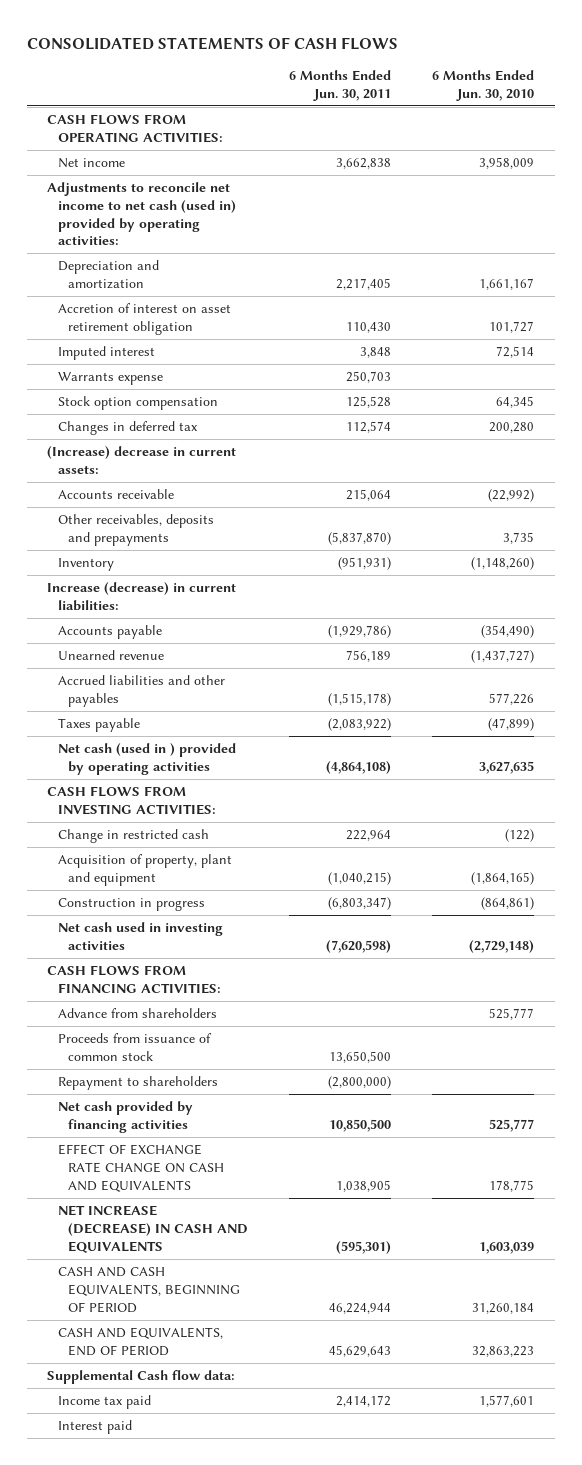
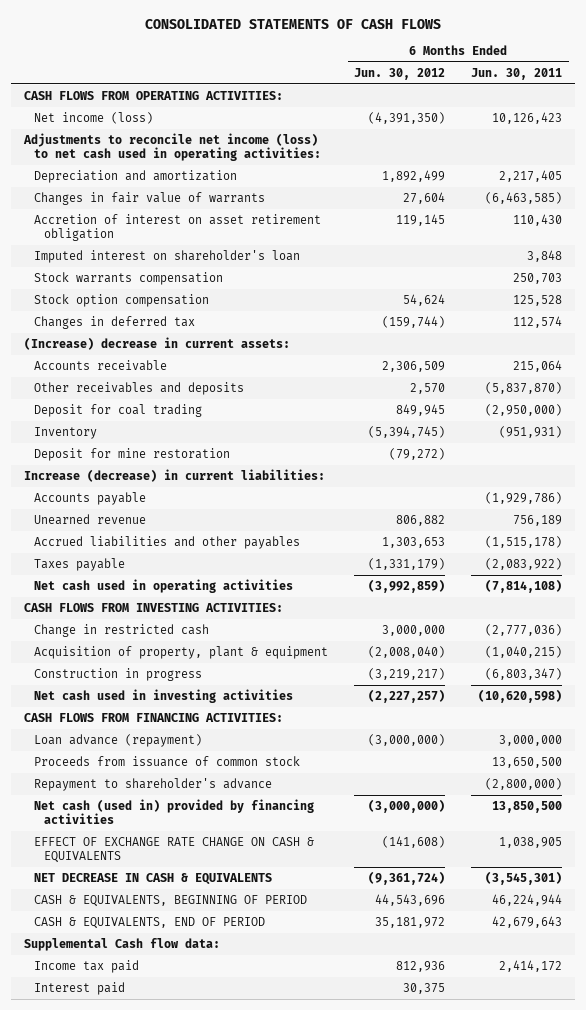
- | 6 Months Ended Jun. 30, 2011 | 6 Months Ended Jun. 30, 2010
+ | 6 Months Ended Jun. 30, 2012 | 6 Months Ended Jun. 30, 2011
- Net income | 3,662,838 | 3,958,009
- Adjustments to reconcile net income to net cash (used in) provided by operating activities:
+ Net income (loss) | (4,391,350) | 10,126,423
+ Adjustments to reconcile net income (loss) to net cash used in operating activities:
+ Changes in fair value of warrants | 27,604 | (6,463,585)
- Imputed interest | 3,848 | 72,514
- Warrants expense | 250,703 |
+ Imputed interest on shareholder's loan | | 3,848
+ Stock warrants compensation | | 250,703
- Other receivables, deposits and prepayments | (5,837,870) | 3,735
+ Other receivables and deposits | 2,570 | (5,837,870)
+ Deposit for coal trading | 849,945 | (2,950,000)
+ Deposit for mine restoration | (79,272) |
- Net cash (used in ) provided by operating activities | (4,864,108) | 3,627,635
+ Net cash used in operating activities | (3,992,859) | (7,814,108)
- Change in restricted cash | 222,964 | (122)
- Acquisition of property, plant and equipment | (1,040,215) | (1,864,165)
+ Change in restricted cash | 3,000,000 | (2,777,036)
+ Acquisition of property, plant & equipment | (2,008,040) | (1,040,215)
- Net cash used in investing activities | (7,620,598) | (2,729,148)
+ Net cash used in investing activities | (2,227,257) | (10,620,598)
- Advance from shareholders | | 525,777
+ Loan advance (repayment) | (3,000,000) | 3,000,000
- Repayment to shareholders | (2,800,000) |
- Net cash provided by financing activities | 10,850,500 | 525,777
- EFFECT OF EXCHANGE RATE CHANGE ON CASH AND EQUIVALENTS | 1,038,905 | 178,775
- NET INCREASE (DECREASE) IN CASH AND EQUIVALENTS | (595,301) | 1,603,039
- CASH AND CASH EQUIVALENTS, BEGINNING OF PERIOD | 46,224,944 | 31,260,184
- CASH AND EQUIVALENTS, END OF PERIOD | 45,629,643 | 32,863,223
+ Repayment to shareholder's advance | | (2,800,000)
+ Net cash (used in) provided by financing activities | (3,000,000) | 13,850,500
+ EFFECT OF EXCHANGE RATE CHANGE ON CASH & EQUIVALENTS | (141,608) | 1,038,905
+ NET DECREASE IN CASH & EQUIVALENTS | (9,361,724) | (3,545,301)
+ CASH & EQUIVALENTS, BEGINNING OF PERIOD | 44,543,696 | 46,224,944
+ CASH & EQUIVALENTS, END OF PERIOD | 35,181,972 | 42,679,643

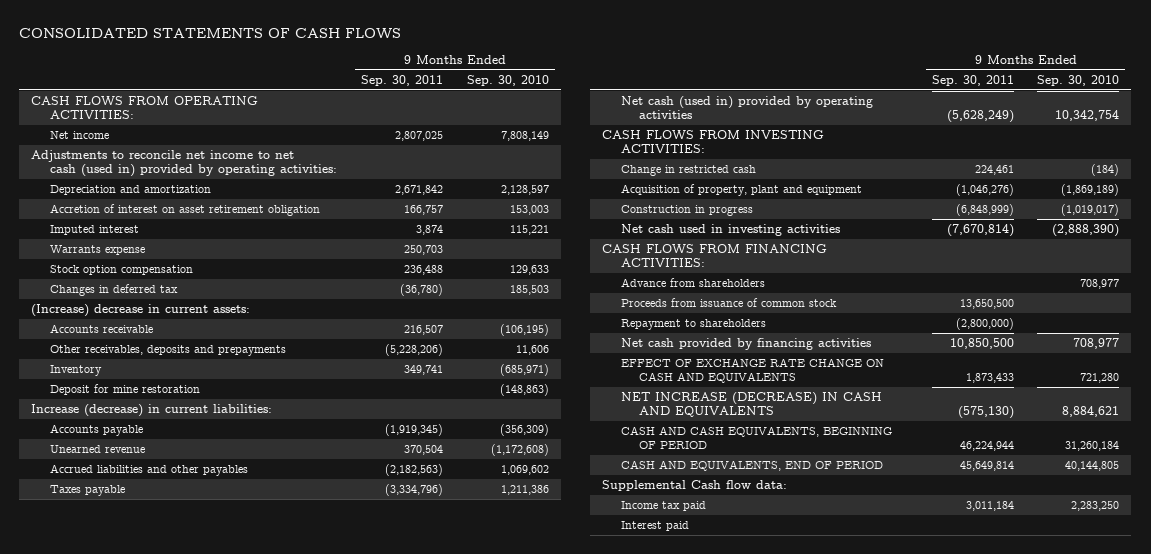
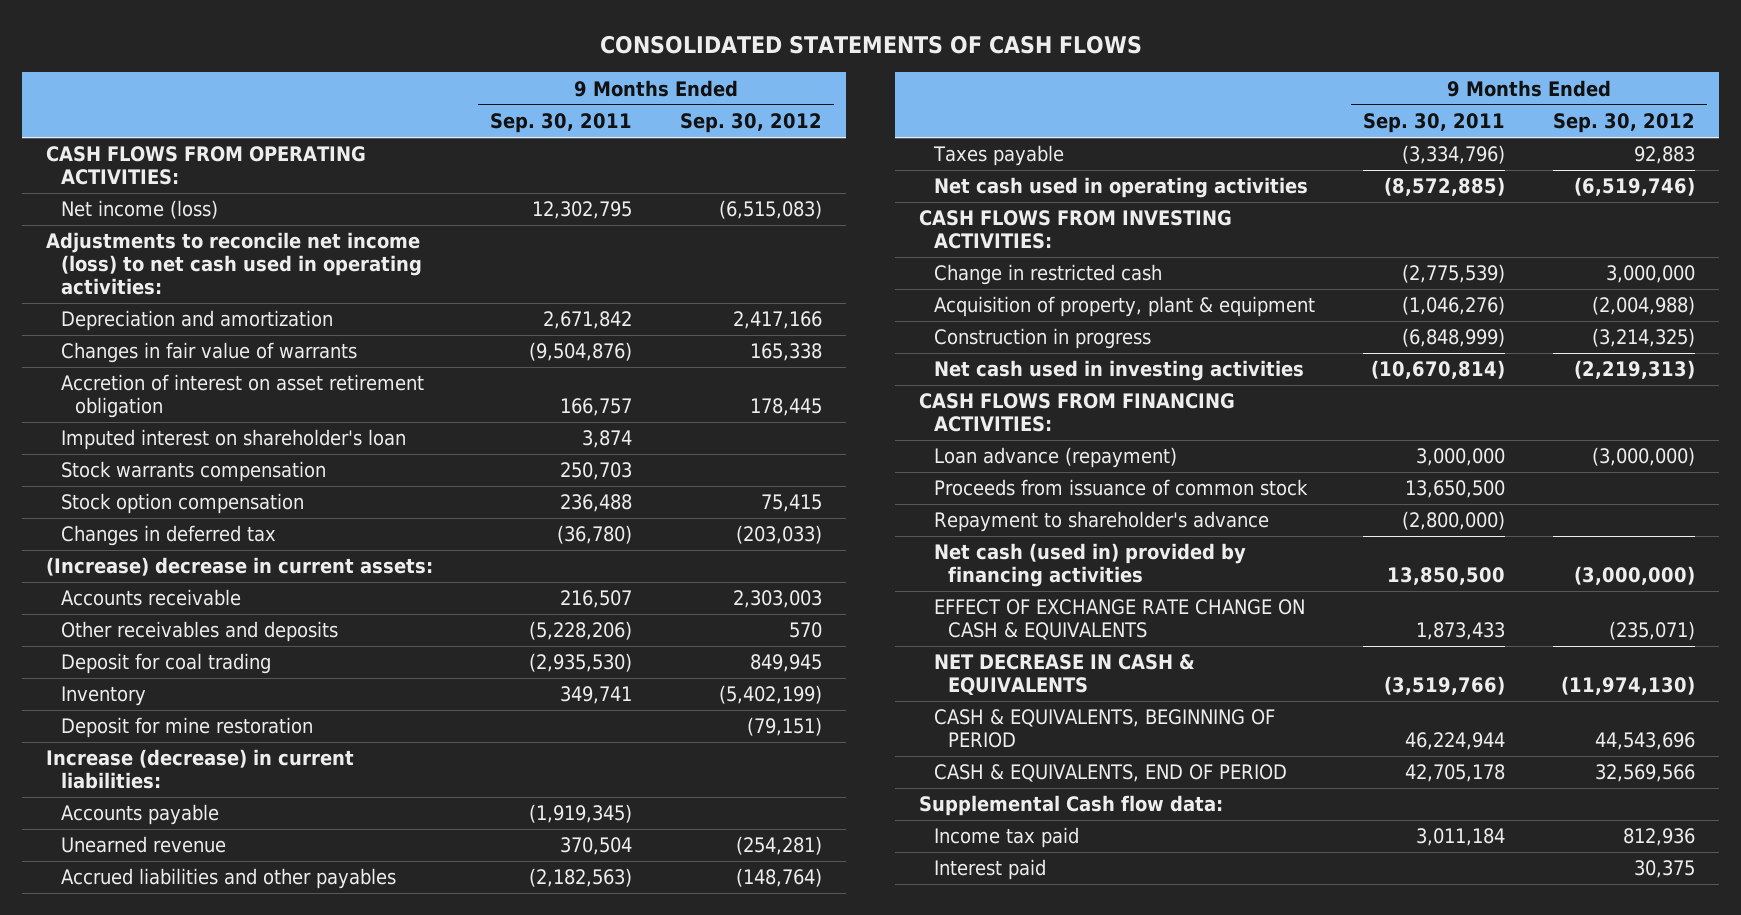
- | 9 Months Ended Sep. 30, 2011 | 9 Months Ended Sep. 30, 2010
+ | 9 Months Ended Sep. 30, 2011 | 9 Months Ended Sep. 30, 2012
- Net income | 2,807,025 | 7,808,149
- Adjustments to reconcile net income to net cash (used in) provided by operating activities:
+ Net income (loss) | 12,302,795 | (6,515,083)
+ Adjustments to reconcile net income (loss) to net cash used in operating activities:
+ Changes in fair value of warrants | (9,504,876) | 165,338
- Imputed interest | 3,874 | 115,221
- Warrants expense | 250,703 |
+ Imputed interest on shareholder's loan | 3,874 |
+ Stock warrants compensation | 250,703 |
- Other receivables, deposits and prepayments | (5,228,206) | 11,606
+ Other receivables and deposits | (5,228,206) | 570
+ Deposit for coal trading | (2,935,530) | 849,945
- Net cash (used in) provided by operating activities | (5,628,249) | 10,342,754
+ Net cash used in operating activities | (8,572,885) | (6,519,746)
- Change in restricted cash | 224,461 | (184)
- Acquisition of property, plant and equipment | (1,046,276) | (1,869,189)
+ Change in restricted cash | (2,775,539) | 3,000,000
+ Acquisition of property, plant & equipment | (1,046,276) | (2,004,988)
- Net cash used in investing activities | (7,670,814) | (2,888,390)
+ Net cash used in investing activities | (10,670,814) | (2,219,313)
- Advance from shareholders | | 708,977
+ Loan advance (repayment) | 3,000,000 | (3,000,000)
- Repayment to shareholders | (2,800,000) |
- Net cash provided by financing activities | 10,850,500 | 708,977
- EFFECT OF EXCHANGE RATE CHANGE ON CASH AND EQUIVALENTS | 1,873,433 | 721,280
- NET INCREASE (DECREASE) IN CASH AND EQUIVALENTS | (575,130) | 8,884,621
- CASH AND CASH EQUIVALENTS, BEGINNING OF PERIOD | 46,224,944 | 31,260,184
- CASH AND EQUIVALENTS, END OF PERIOD | 45,649,814 | 40,144,805
+ Repayment to shareholder's advance | (2,800,000) |
+ Net cash (used in) provided by financing activities | 13,850,500 | (3,000,000)
+ EFFECT OF EXCHANGE RATE CHANGE ON CASH & EQUIVALENTS | 1,873,433 | (235,071)
+ NET DECREASE IN CASH & EQUIVALENTS | (3,519,766) | (11,974,130)
+ CASH & EQUIVALENTS, BEGINNING OF PERIOD | 46,224,944 | 44,543,696
+ CASH & EQUIVALENTS, END OF PERIOD | 42,705,178 | 32,569,566

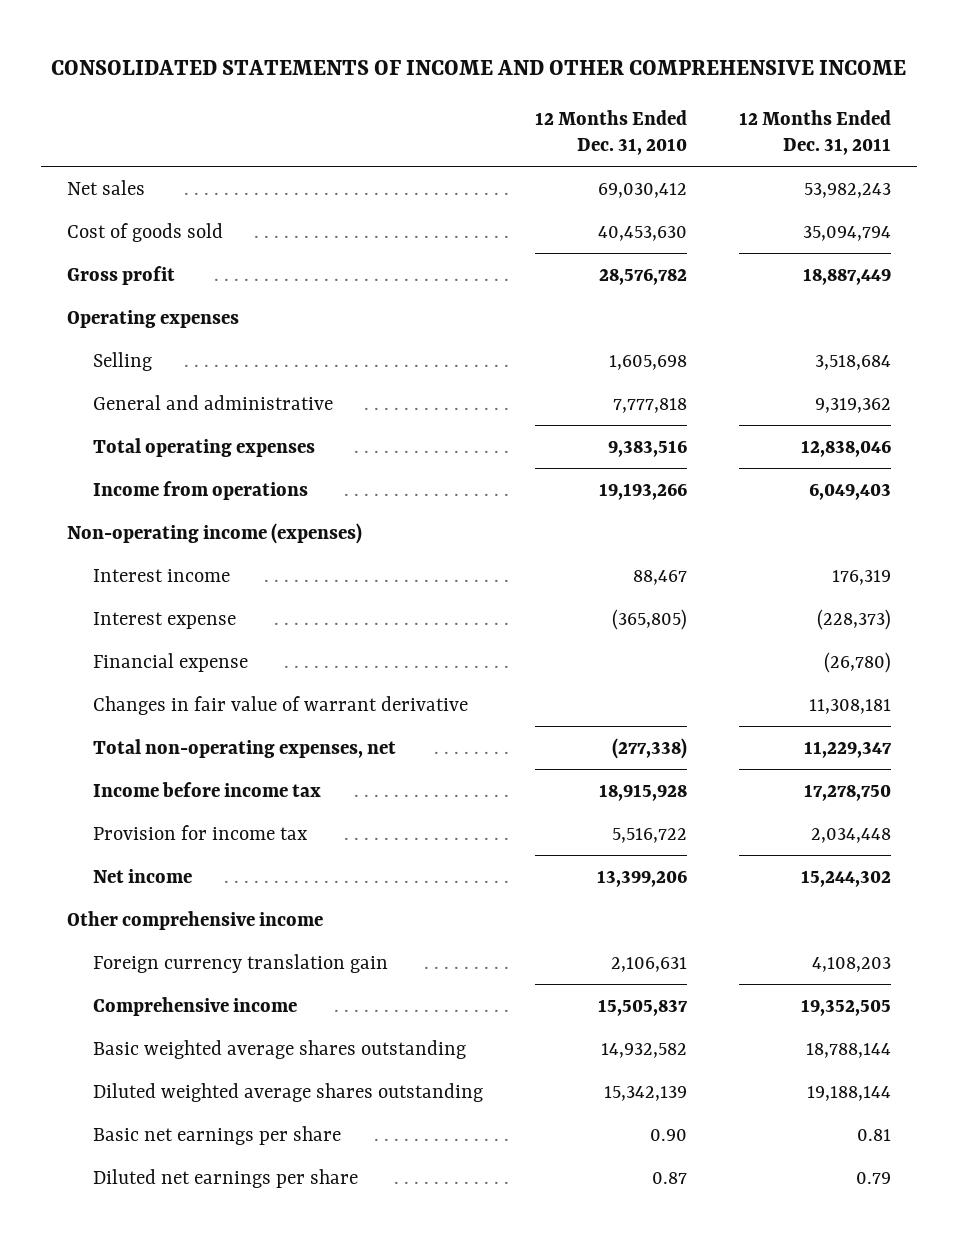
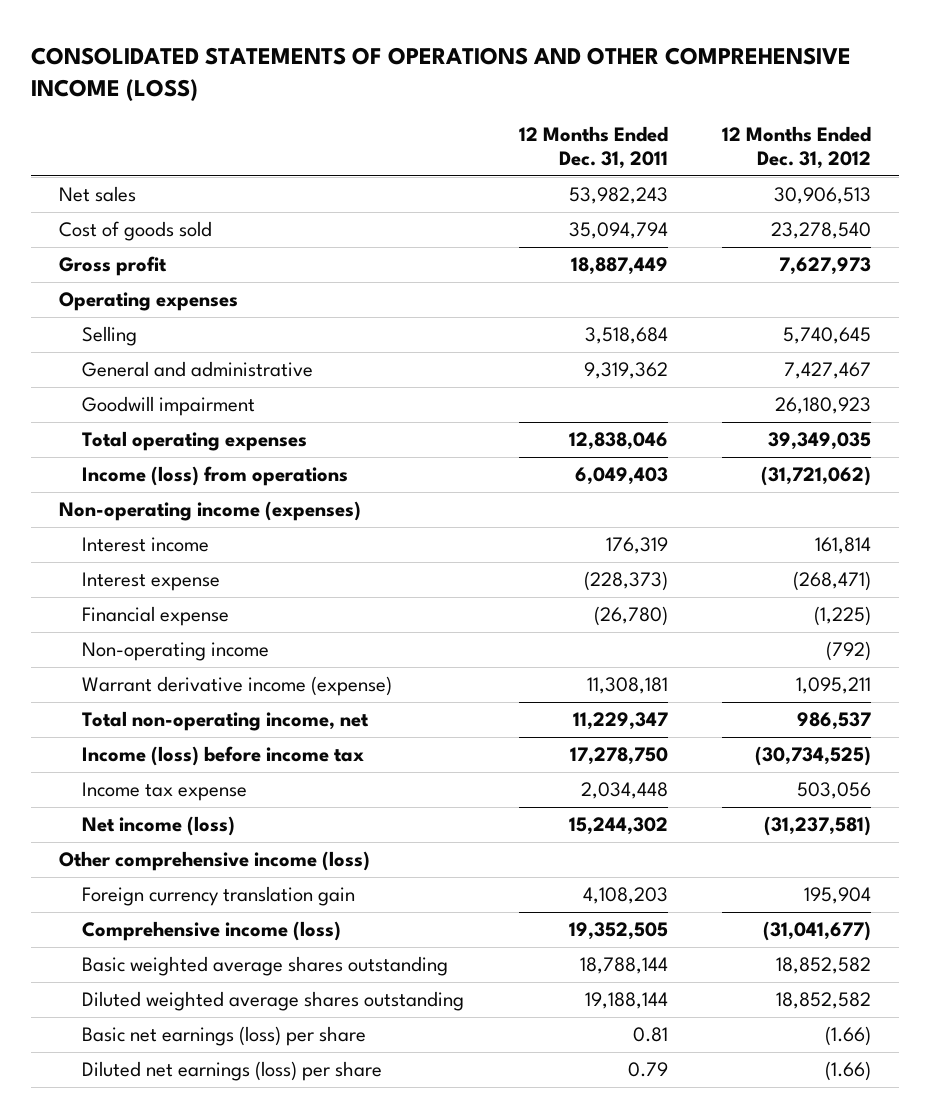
- CONSOLIDATED STATEMENTS OF INCOME AND OTHER COMPREHENSIVE INCOME
+ CONSOLIDATED STATEMENTS OF OPERATIONS AND OTHER COMPREHENSIVE INCOME (LOSS)
- | 12 Months Ended Dec. 31, 2010 | 12 Months Ended Dec. 31, 2011
+ | 12 Months Ended Dec. 31, 2011 | 12 Months Ended Dec. 31, 2012
+ Goodwill impairment | | 26,180,923
- Income from operations | 19,193,266 | 6,049,403
+ Income (loss) from operations | 6,049,403 | (31,721,062)
- Changes in fair value of warrant derivative | | 11,308,181
- Total non-operating expenses, net | (277,338) | 11,229,347
- Income before income tax | 18,915,928 | 17,278,750
- Provision for income tax | 5,516,722 | 2,034,448
- Net income | 13,399,206 | 15,244,302
- Other comprehensive income
+ Non-operating income | | (792)
+ Warrant derivative income (expense) | 11,308,181 | 1,095,211
+ Total non-operating income, net | 11,229,347 | 986,537
+ Income (loss) before income tax | 17,278,750 | (30,734,525)
+ Income tax expense | 2,034,448 | 503,056
+ Net income (loss) | 15,244,302 | (31,237,581)
+ Other comprehensive income (loss)
- Comprehensive income | 15,505,837 | 19,352,505
+ Comprehensive income (loss) | 19,352,505 | (31,041,677)
- Basic net earnings per share | 0.90 | 0.81
- Diluted net earnings per share | 0.87 | 0.79
+ Basic net earnings (loss) per share | 0.81 | (1.66)
+ Diluted net earnings (loss) per share | 0.79 | (1.66)

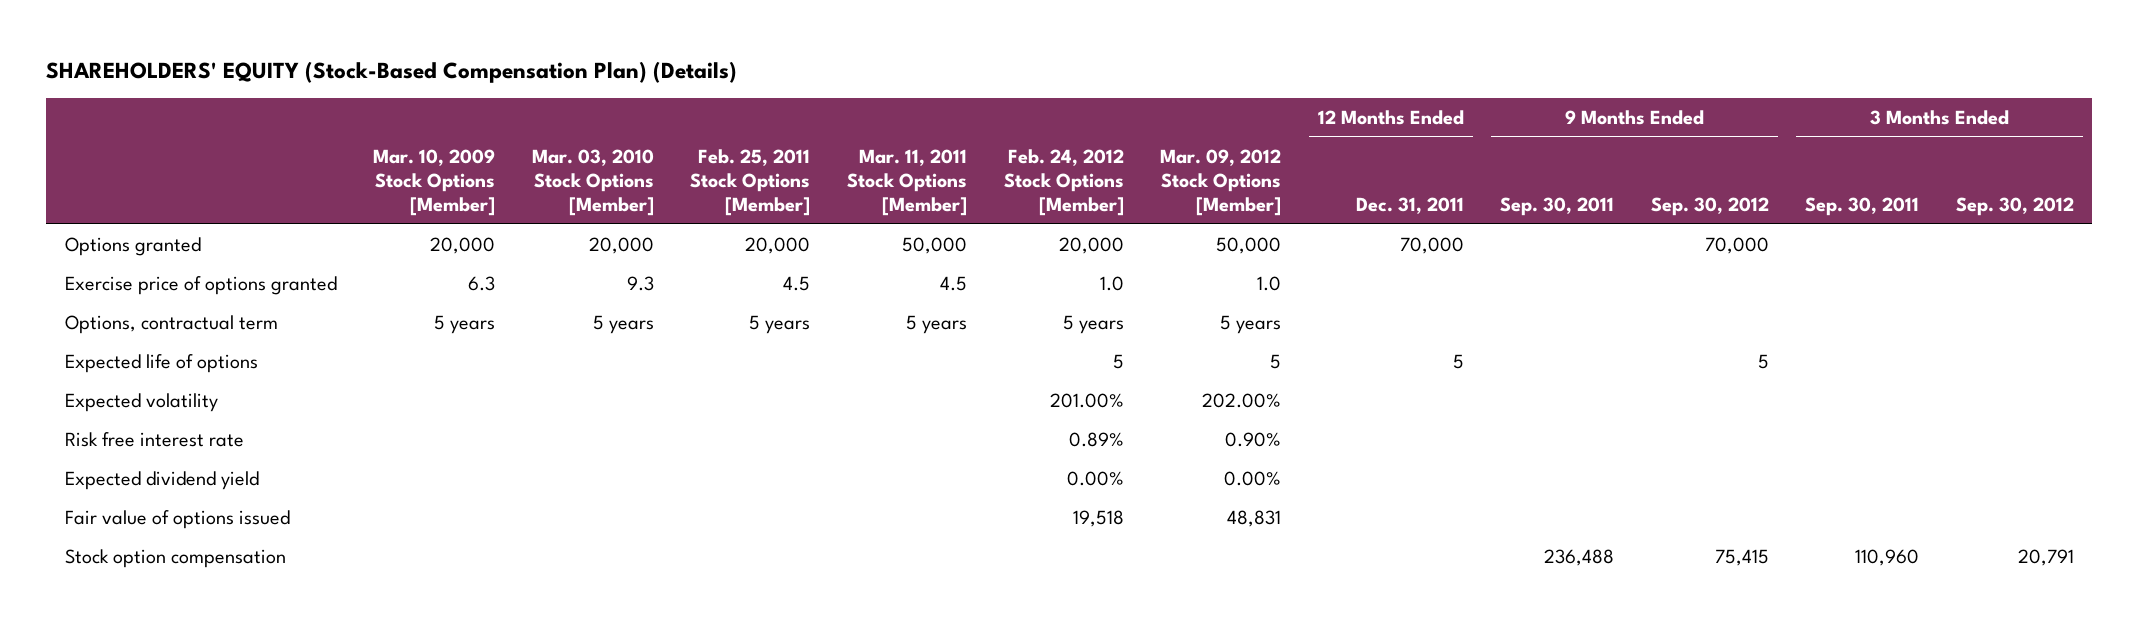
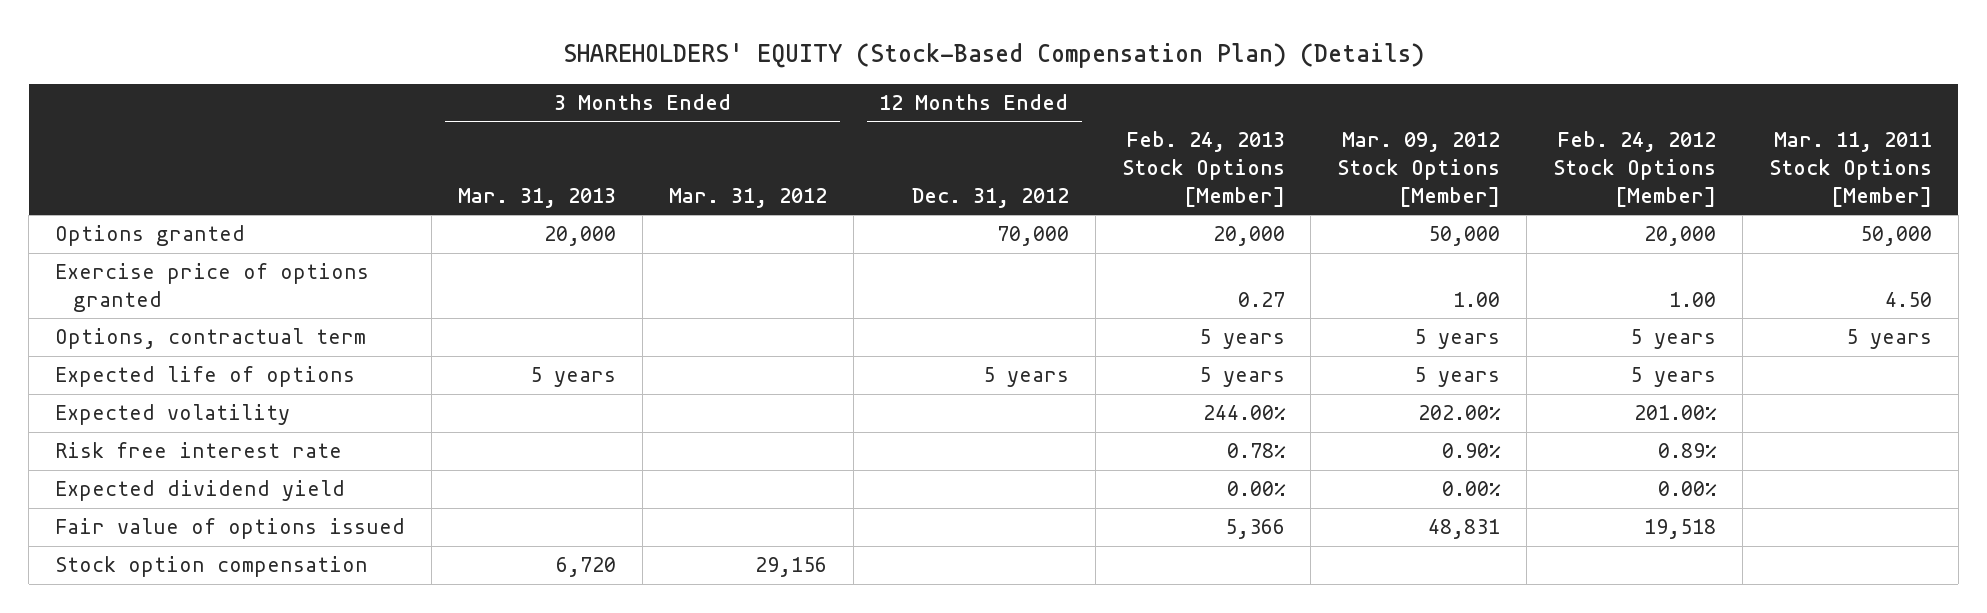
- | Mar. 10, 2009 Stock Options [Member] | Mar. 03, 2010 Stock Options [Member] | Feb. 25, 2011 Stock Options [Member] | Mar. 11, 2011 Stock Options [Member] | Feb. 24, 2012 Stock Options [Member] | Mar. 09, 2012 Stock Options [Member] | 12 Months Ended Dec. 31, 2011 | 9 Months Ended Sep. 30, 2011 | 9 Months Ended Sep. 30, 2012 | 3 Months Ended Sep. 30, 2011 | 3 Months Ended Sep. 30, 2012
+ | 3 Months Ended Mar. 31, 2013 | 3 Months Ended Mar. 31, 2012 | 12 Months Ended Dec. 31, 2012 | Feb. 24, 2013 Stock Options [Member] | Mar. 09, 2012 Stock Options [Member] | Feb. 24, 2012 Stock Options [Member] | Mar. 11, 2011 Stock Options [Member]
- Exercise price of options granted | 6.3 | 9.3 | 4.5 | 4.5 | 1.0 | 1.0 | | | | |
+ Exercise price of options granted | | | | 0.27 | 1.00 | 1.00 | 4.50
- Expected life of options | | | | | 5 | 5 | 5 | | 5 | |
+ Expected life of options | 5 years | | 5 years | 5 years | 5 years | 5 years |

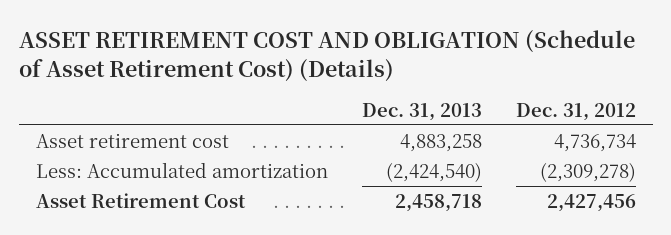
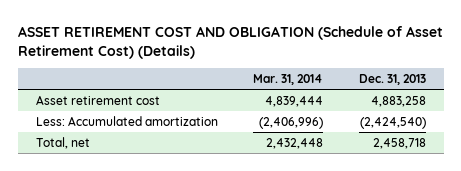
- | Dec. 31, 2013 | Dec. 31, 2012
+ | Mar. 31, 2014 | Dec. 31, 2013
- Asset Retirement Cost | 2,458,718 | 2,427,456
+ Total, net | 2,432,448 | 2,458,718

